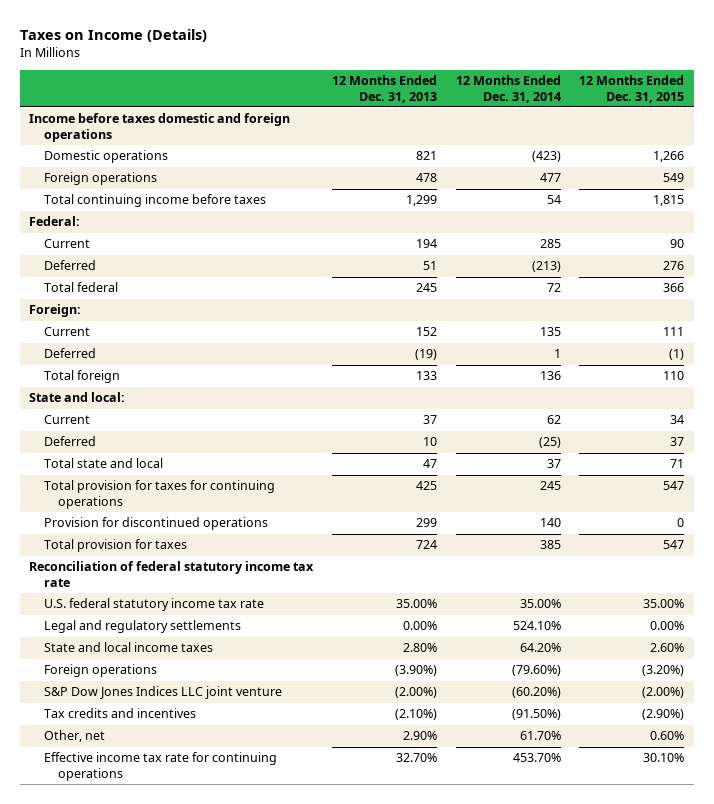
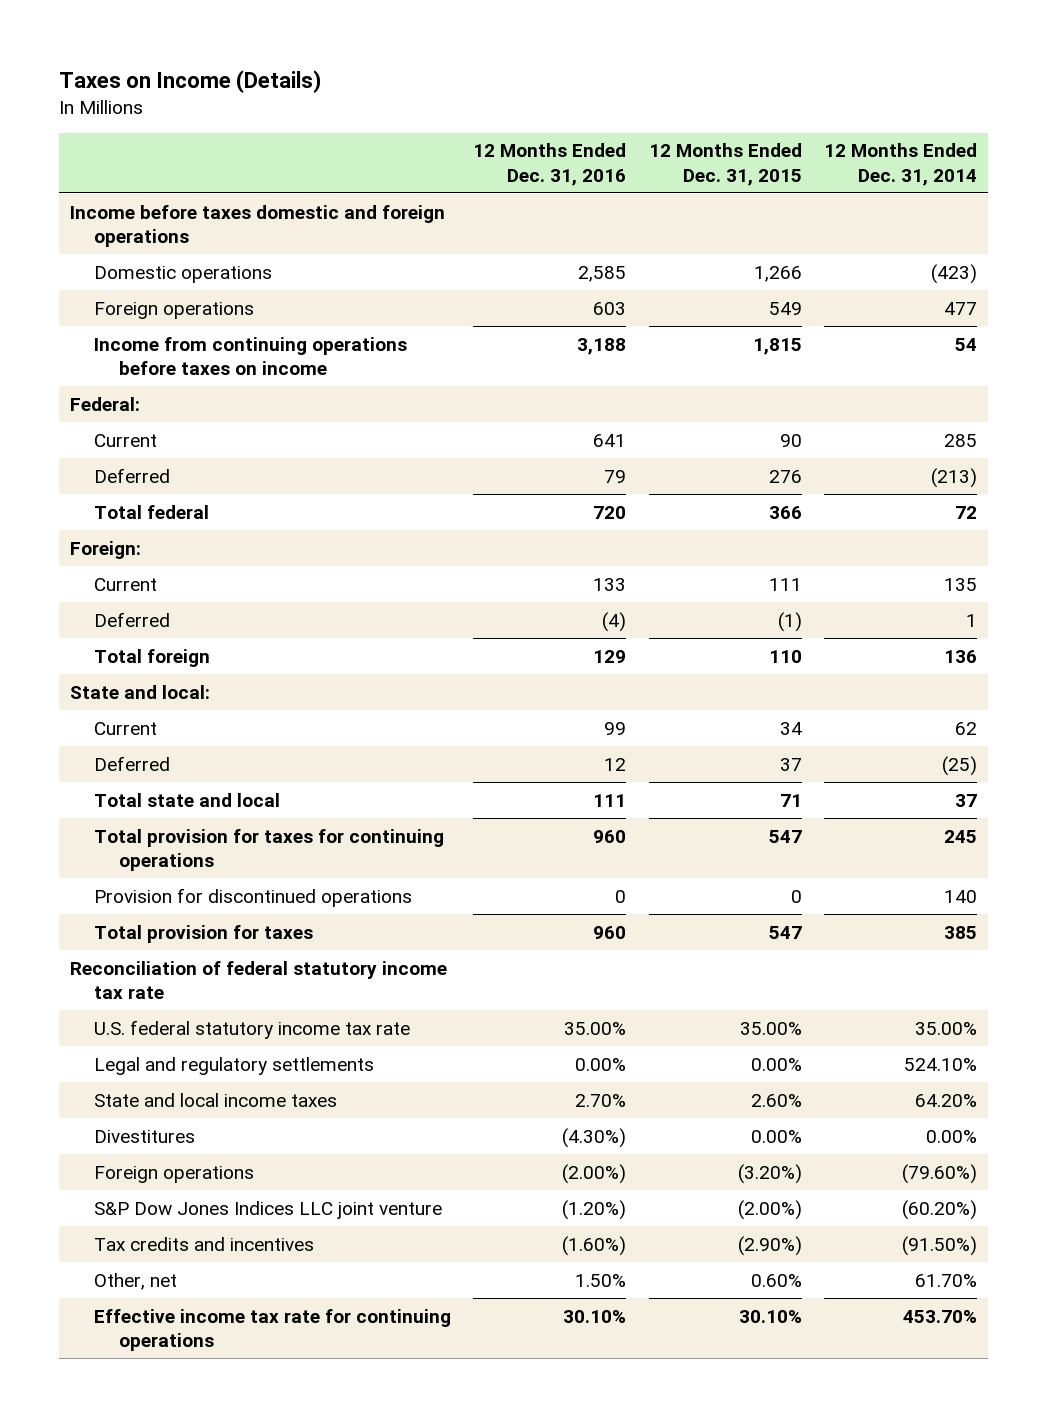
- | 12 Months Ended Dec. 31, 2013 | 12 Months Ended Dec. 31, 2014 | 12 Months Ended Dec. 31, 2015
+ | 12 Months Ended Dec. 31, 2016 | 12 Months Ended Dec. 31, 2015 | 12 Months Ended Dec. 31, 2014
- Total continuing income before taxes | 1,299 | 54 | 1,815
+ Income from continuing operations before taxes on income | 3,188 | 1,815 | 54
+ Divestitures | (4.30%) | 0.00% | 0.00%

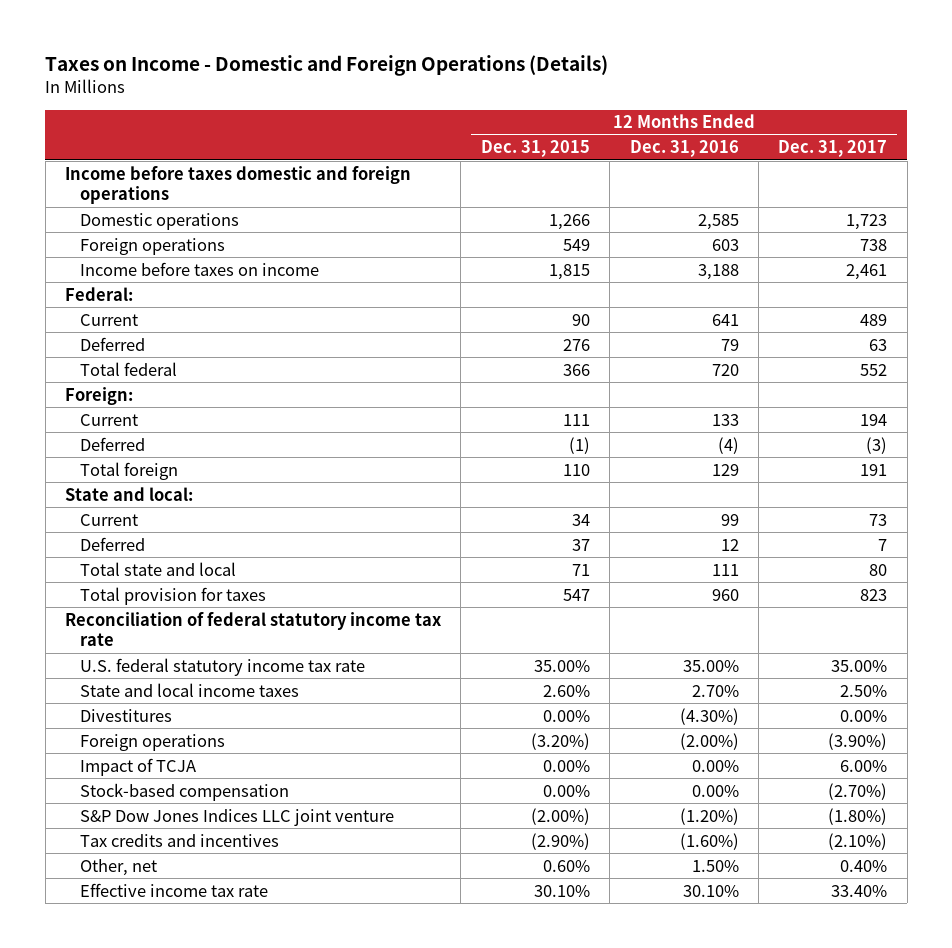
- Taxes on Income (Details)
+ Taxes on Income - Domestic and Foreign Operations (Details)
- | 12 Months Ended Dec. 31, 2016 | 12 Months Ended Dec. 31, 2015 | 12 Months Ended Dec. 31, 2014
+ | 12 Months Ended Dec. 31, 2015 | 12 Months Ended Dec. 31, 2016 | 12 Months Ended Dec. 31, 2017
- Income from continuing operations before taxes on income | 3,188 | 1,815 | 54
+ Income before taxes on income | 1,815 | 3,188 | 2,461
- Total provision for taxes for continuing operations | 960 | 547 | 245
- Provision for discontinued operations | 0 | 0 | 140
- Legal and regulatory settlements | 0.00% | 0.00% | 524.10%
+ Impact of TCJA | 0.00% | 0.00% | 6.00%
+ Stock-based compensation | 0.00% | 0.00% | (2.70%)
- Effective income tax rate for continuing operations | 30.10% | 30.10% | 453.70%
+ Effective income tax rate | 30.10% | 30.10% | 33.40%

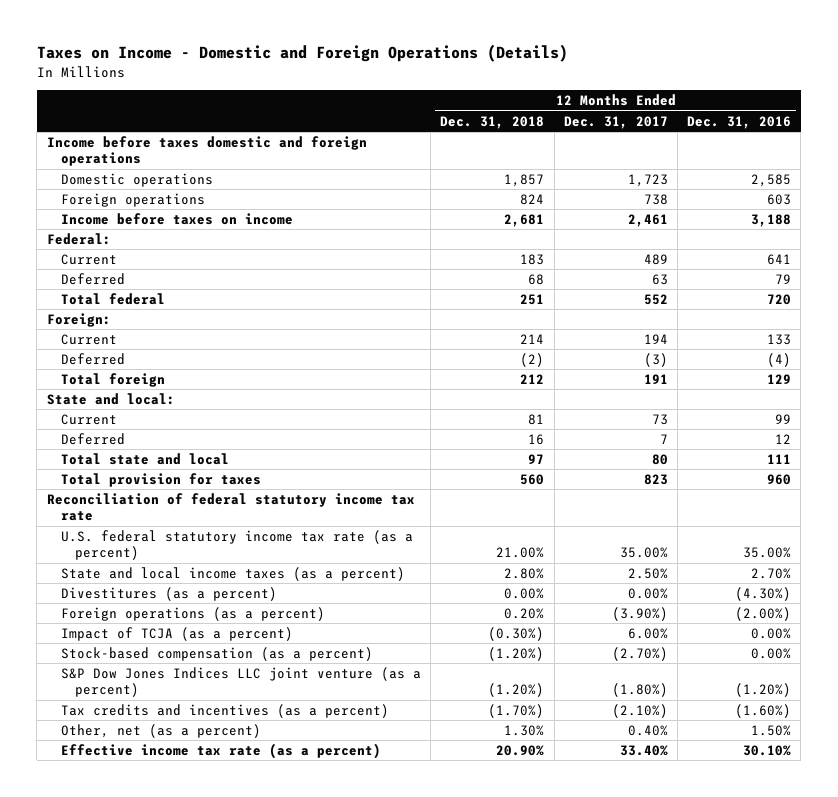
- | 12 Months Ended Dec. 31, 2015 | 12 Months Ended Dec. 31, 2016 | 12 Months Ended Dec. 31, 2017
+ | 12 Months Ended Dec. 31, 2018 | 12 Months Ended Dec. 31, 2017 | 12 Months Ended Dec. 31, 2016
- U.S. federal statutory income tax rate | 35.00% | 35.00% | 35.00%
- State and local income taxes | 2.60% | 2.70% | 2.50%
- Divestitures | 0.00% | (4.30%) | 0.00%
- Foreign operations | (3.20%) | (2.00%) | (3.90%)
- Impact of TCJA | 0.00% | 0.00% | 6.00%
- Stock-based compensation | 0.00% | 0.00% | (2.70%)
- S&P Dow Jones Indices LLC joint venture | (2.00%) | (1.20%) | (1.80%)
- Tax credits and incentives | (2.90%) | (1.60%) | (2.10%)
- Other, net | 0.60% | 1.50% | 0.40%
- Effective income tax rate | 30.10% | 30.10% | 33.40%
+ U.S. federal statutory income tax rate (as a percent) | 21.00% | 35.00% | 35.00%
+ State and local income taxes (as a percent) | 2.80% | 2.50% | 2.70%
+ Divestitures (as a percent) | 0.00% | 0.00% | (4.30%)
+ Foreign operations (as a percent) | 0.20% | (3.90%) | (2.00%)
+ Impact of TCJA (as a percent) | (0.30%) | 6.00% | 0.00%
+ Stock-based compensation (as a percent) | (1.20%) | (2.70%) | 0.00%
+ S&P Dow Jones Indices LLC joint venture (as a percent) | (1.20%) | (1.80%) | (1.20%)
+ Tax credits and incentives (as a percent) | (1.70%) | (2.10%) | (1.60%)
+ Other, net (as a percent) | 1.30% | 0.40% | 1.50%
+ Effective income tax rate (as a percent) | 20.90% | 33.40% | 30.10%

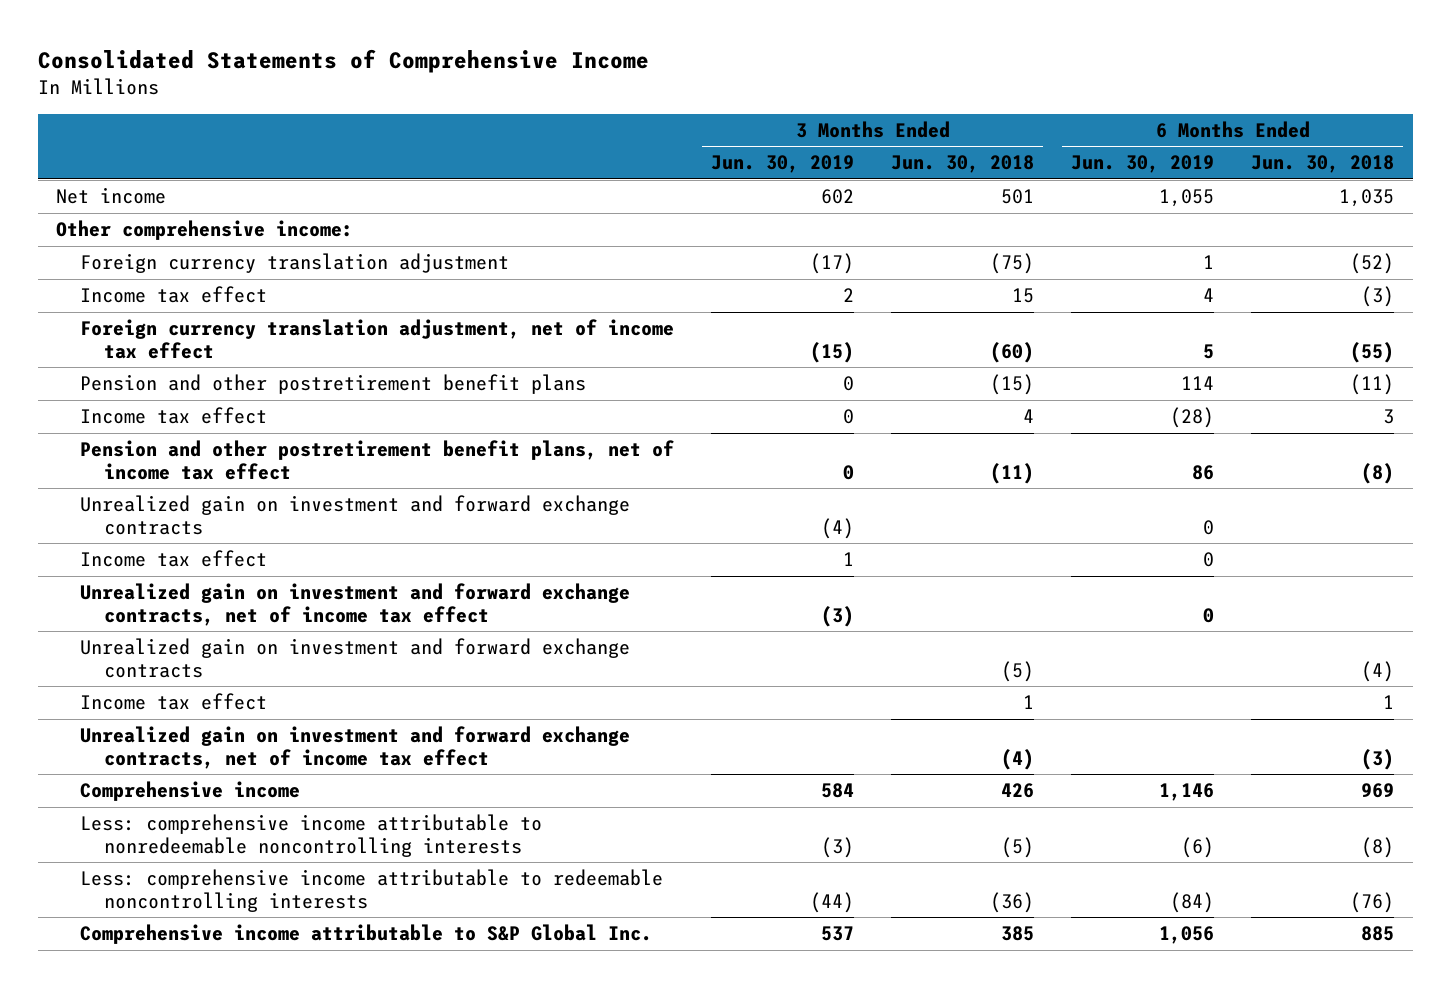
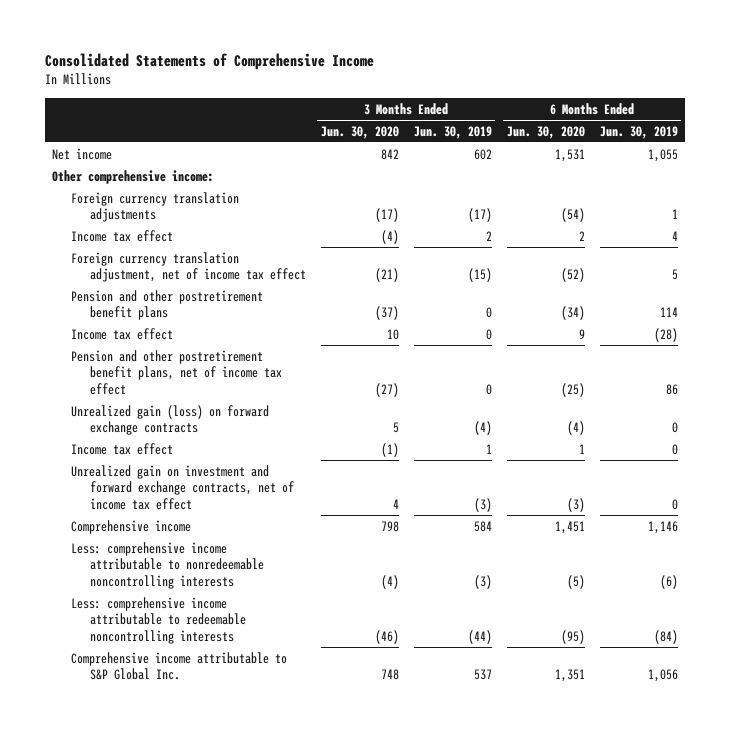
- | 3 Months Ended Jun. 30, 2019 | 3 Months Ended Jun. 30, 2018 | 6 Months Ended Jun. 30, 2019 | 6 Months Ended Jun. 30, 2018
+ | 3 Months Ended Jun. 30, 2020 | 3 Months Ended Jun. 30, 2019 | 6 Months Ended Jun. 30, 2020 | 6 Months Ended Jun. 30, 2019
- Foreign currency translation adjustment | (17) | (75) | 1 | (52)
+ Foreign currency translation adjustments | (17) | (17) | (54) | 1
- Unrealized gain on investment and forward exchange contracts | (4) | | 0 |
+ Unrealized gain (loss) on forward exchange contracts | 5 | (4) | (4) | 0
- Unrealized gain on investment and forward exchange contracts | | (5) | | (4)
- Income tax effect | | 1 | | 1
- Unrealized gain on investment and forward exchange contracts, net of income tax effect | | (4) | | (3)

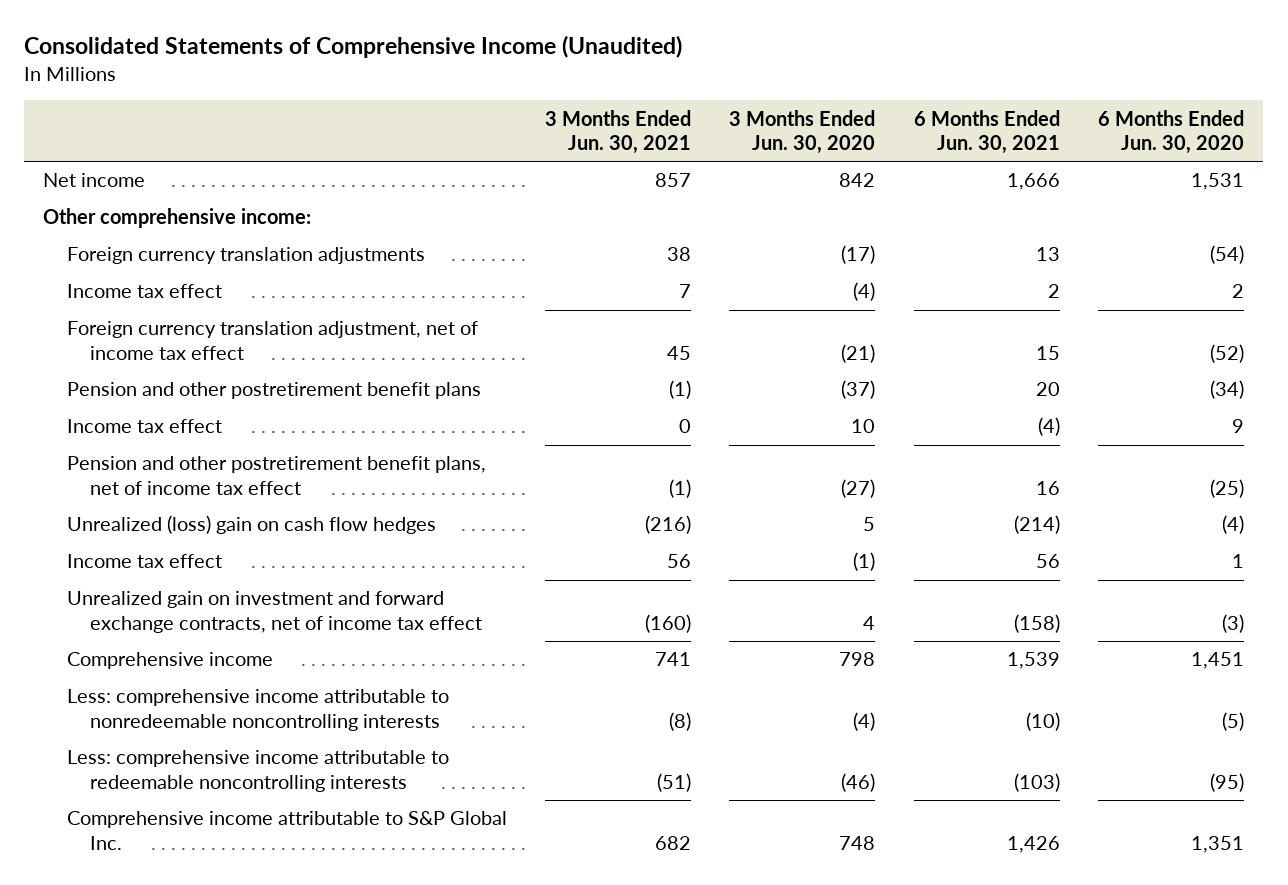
- Consolidated Statements of Comprehensive Income
+ Consolidated Statements of Comprehensive Income (Unaudited)
- | 3 Months Ended Jun. 30, 2020 | 3 Months Ended Jun. 30, 2019 | 6 Months Ended Jun. 30, 2020 | 6 Months Ended Jun. 30, 2019
+ | 3 Months Ended Jun. 30, 2021 | 3 Months Ended Jun. 30, 2020 | 6 Months Ended Jun. 30, 2021 | 6 Months Ended Jun. 30, 2020
- Unrealized gain (loss) on forward exchange contracts | 5 | (4) | (4) | 0
+ Unrealized (loss) gain on cash flow hedges | (216) | 5 | (214) | (4)

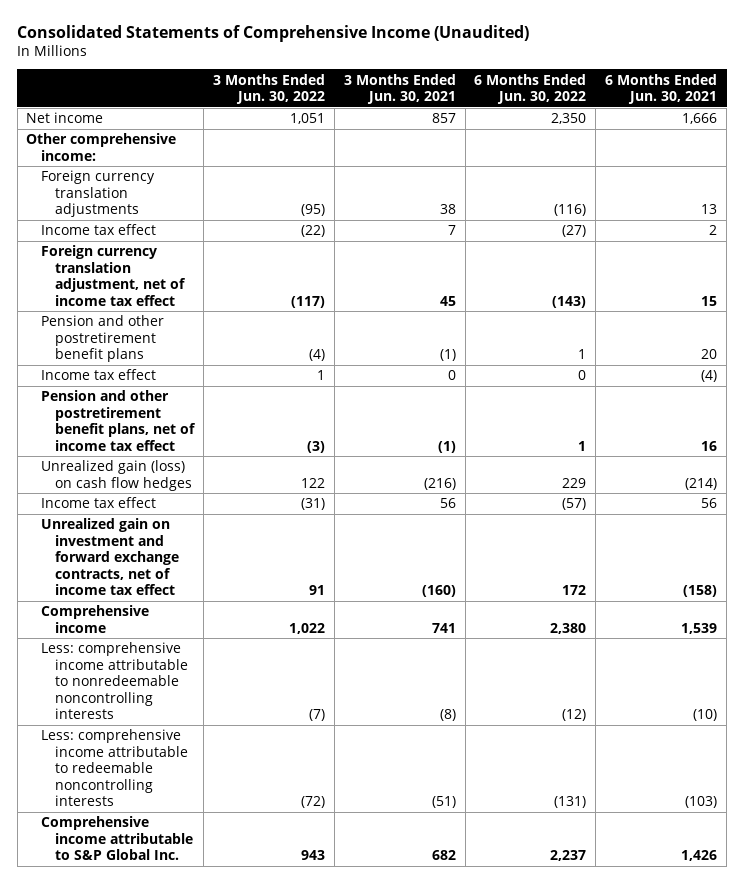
- | 3 Months Ended Jun. 30, 2021 | 3 Months Ended Jun. 30, 2020 | 6 Months Ended Jun. 30, 2021 | 6 Months Ended Jun. 30, 2020
+ | 3 Months Ended Jun. 30, 2022 | 3 Months Ended Jun. 30, 2021 | 6 Months Ended Jun. 30, 2022 | 6 Months Ended Jun. 30, 2021
- Unrealized (loss) gain on cash flow hedges | (216) | 5 | (214) | (4)
+ Unrealized gain (loss) on cash flow hedges | 122 | (216) | 229 | (214)

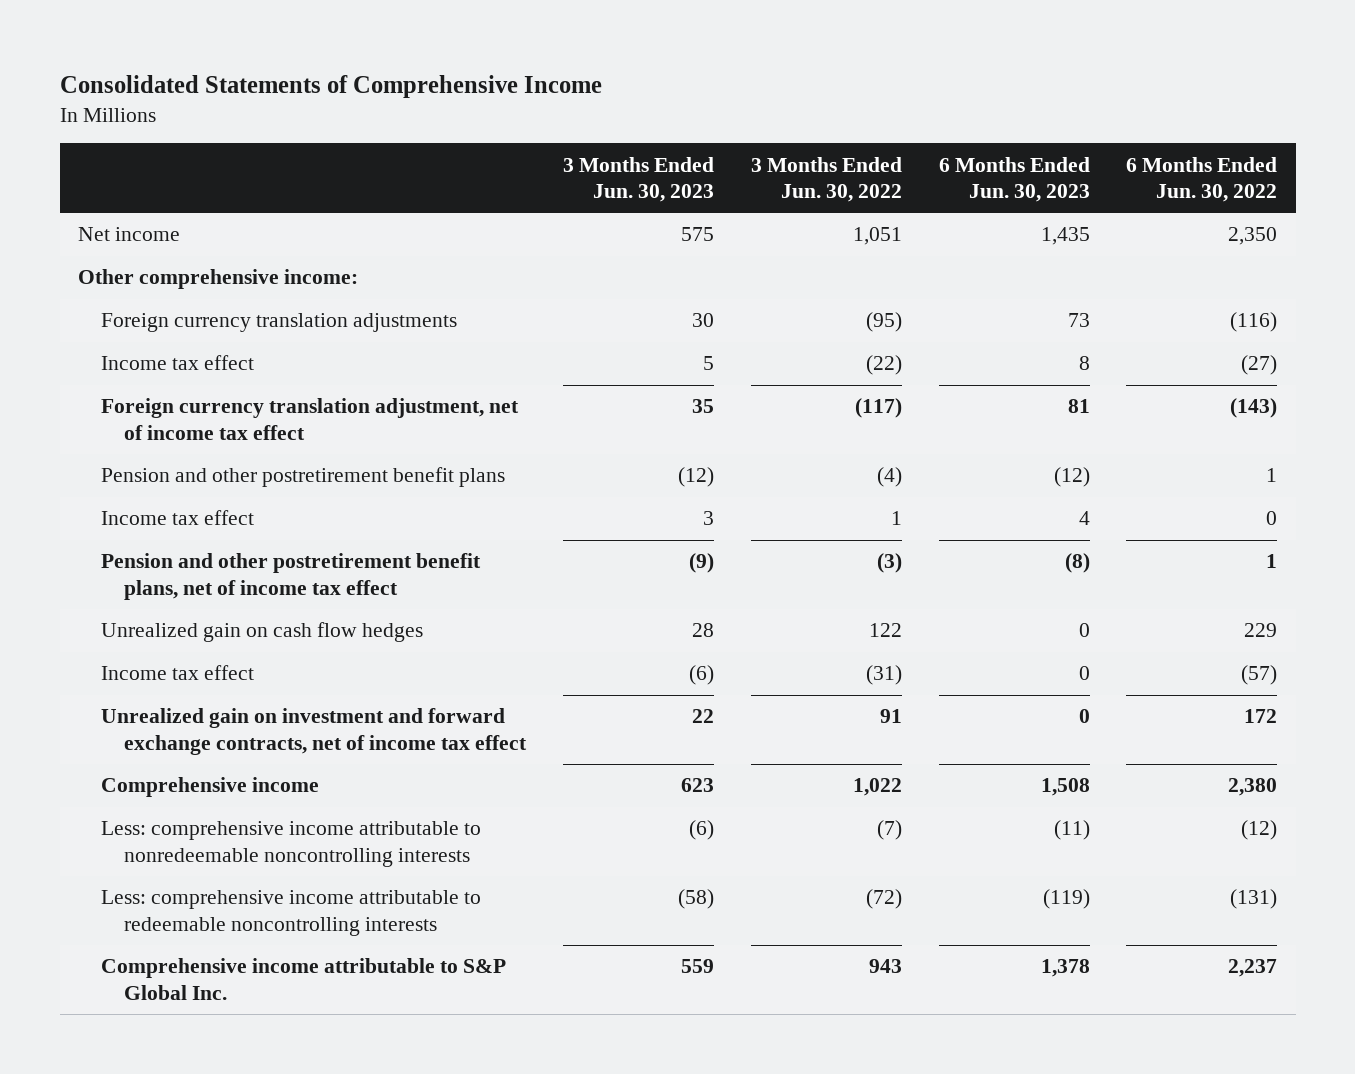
- Consolidated Statements of Comprehensive Income (Unaudited)
+ Consolidated Statements of Comprehensive Income
- | 3 Months Ended Jun. 30, 2022 | 3 Months Ended Jun. 30, 2021 | 6 Months Ended Jun. 30, 2022 | 6 Months Ended Jun. 30, 2021
+ | 3 Months Ended Jun. 30, 2023 | 3 Months Ended Jun. 30, 2022 | 6 Months Ended Jun. 30, 2023 | 6 Months Ended Jun. 30, 2022
- Unrealized gain (loss) on cash flow hedges | 122 | (216) | 229 | (214)
+ Unrealized gain on cash flow hedges | 28 | 122 | 0 | 229

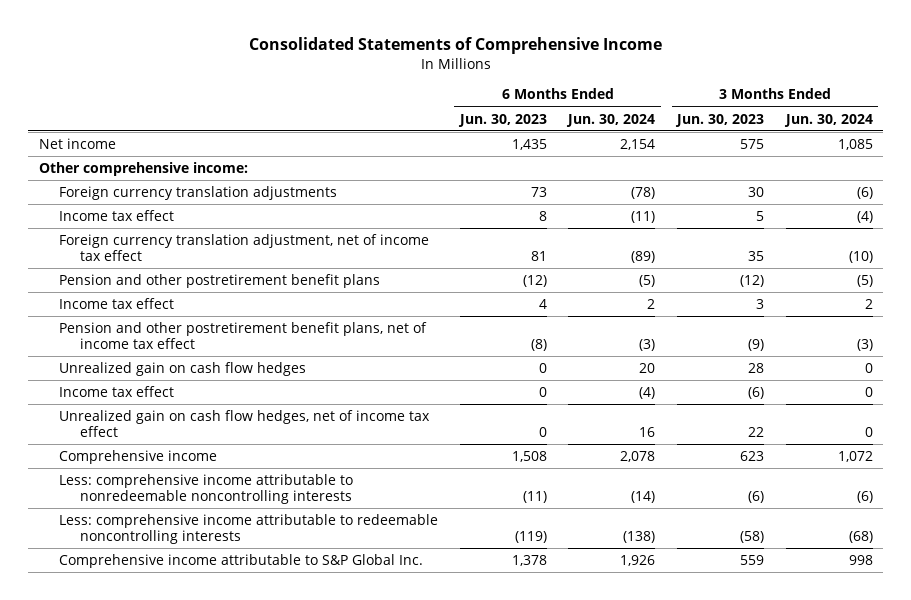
- | 3 Months Ended Jun. 30, 2023 | 3 Months Ended Jun. 30, 2022 | 6 Months Ended Jun. 30, 2023 | 6 Months Ended Jun. 30, 2022
+ | 6 Months Ended Jun. 30, 2023 | 6 Months Ended Jun. 30, 2024 | 3 Months Ended Jun. 30, 2023 | 3 Months Ended Jun. 30, 2024
- Unrealized gain on investment and forward exchange contracts, net of income tax effect | 22 | 91 | 0 | 172
+ Unrealized gain on cash flow hedges, net of income tax effect | 0 | 16 | 22 | 0

